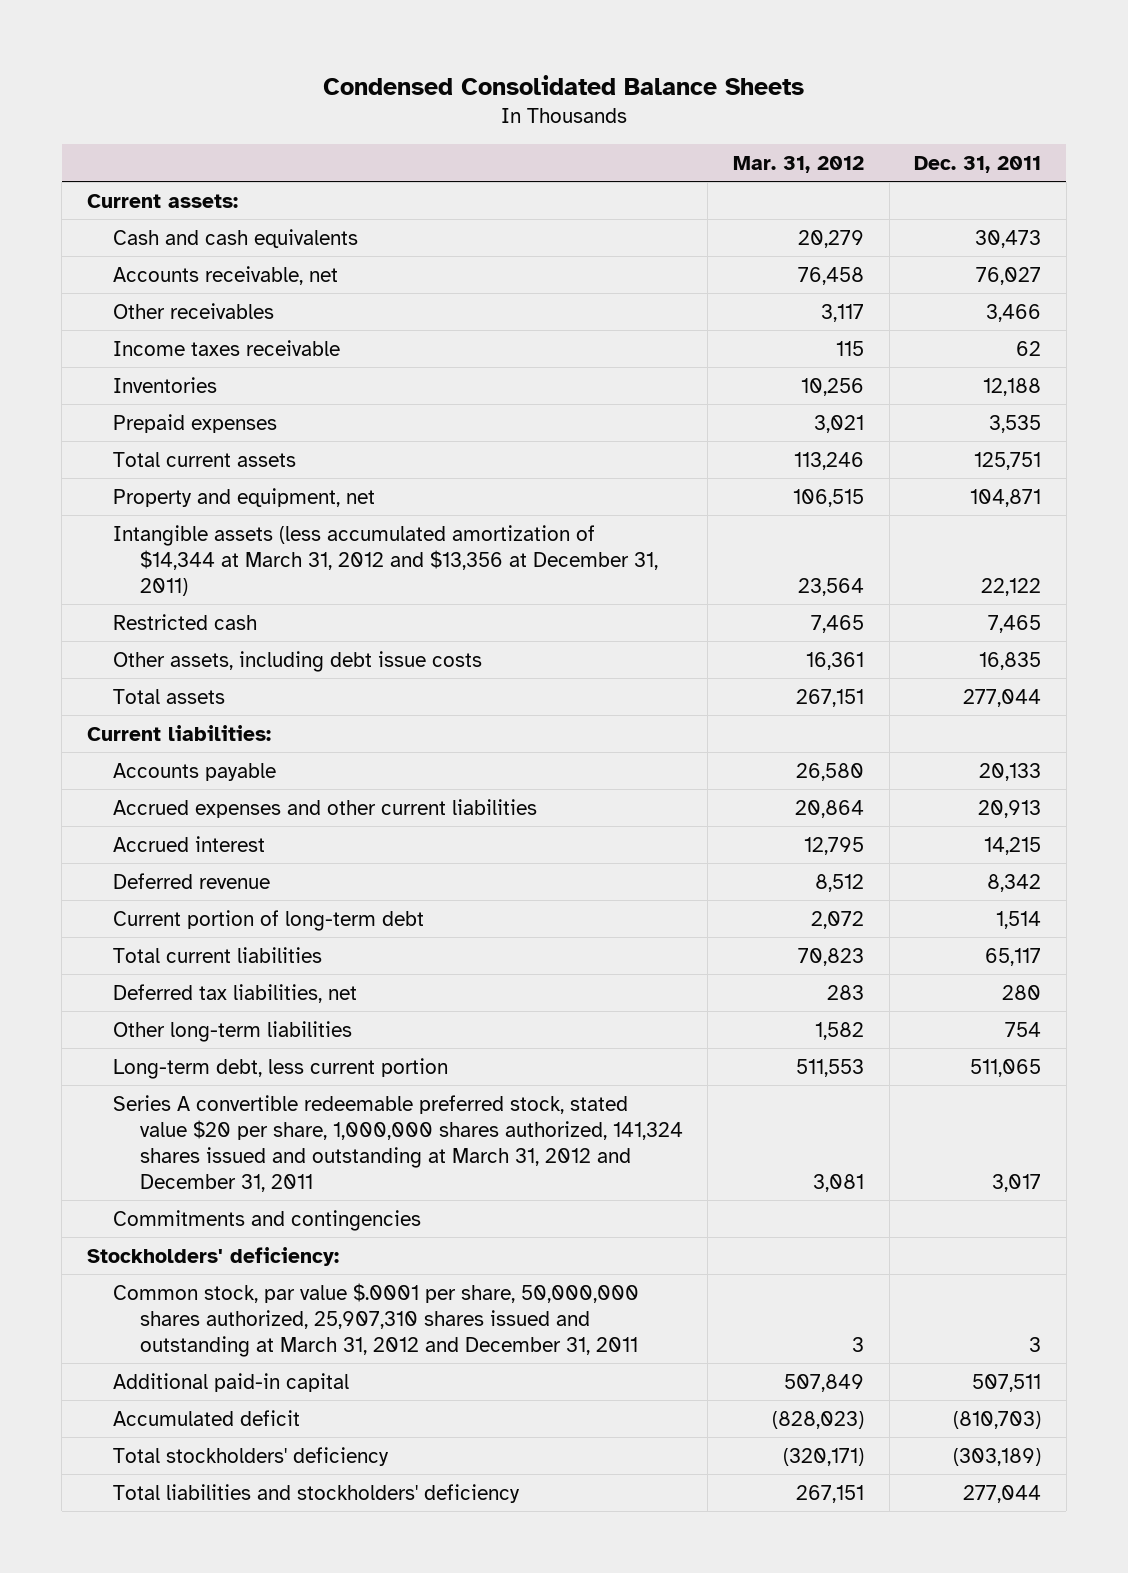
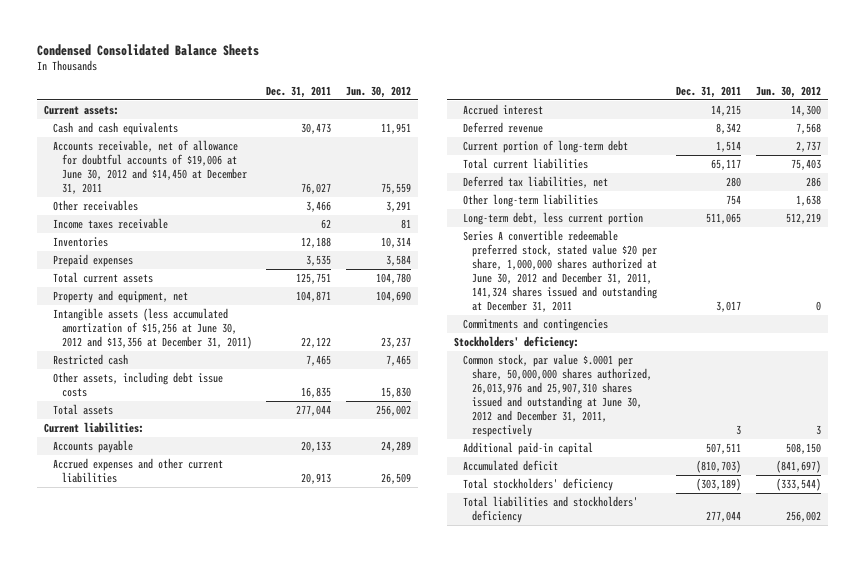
- | Mar. 31, 2012 | Dec. 31, 2011
+ | Dec. 31, 2011 | Jun. 30, 2012
- Accounts receivable, net | 76,458 | 76,027
+ Accounts receivable, net of allowance for doubtful accounts of $19,006 at June 30, 2012 and $14,450 at December 31, 2011 | 76,027 | 75,559
- Intangible assets (less accumulated amortization of $14,344 at March 31, 2012 and $13,356 at December 31, 2011) | 23,564 | 22,122
+ Intangible assets (less accumulated amortization of $15,256 at June 30, 2012 and $13,356 at December 31, 2011) | 22,122 | 23,237
- Series A convertible redeemable preferred stock, stated value $20 per share, 1,000,000 shares authorized, 141,324 shares issued and outstanding at March 31, 2012 and December 31, 2011 | 3,081 | 3,017
+ Series A convertible redeemable preferred stock, stated value $20 per share, 1,000,000 shares authorized at June 30, 2012 and December 31, 2011, 141,324 shares issued and outstanding at December 31, 2011 | 3,017 | 0
- Common stock, par value $.0001 per share, 50,000,000 shares authorized, 25,907,310 shares issued and outstanding at March 31, 2012 and December 31, 2011 | 3 | 3
+ Common stock, par value $.0001 per share, 50,000,000 shares authorized, 26,013,976 and 25,907,310 shares issued and outstanding at June 30, 2012 and December 31, 2011, respectively | 3 | 3

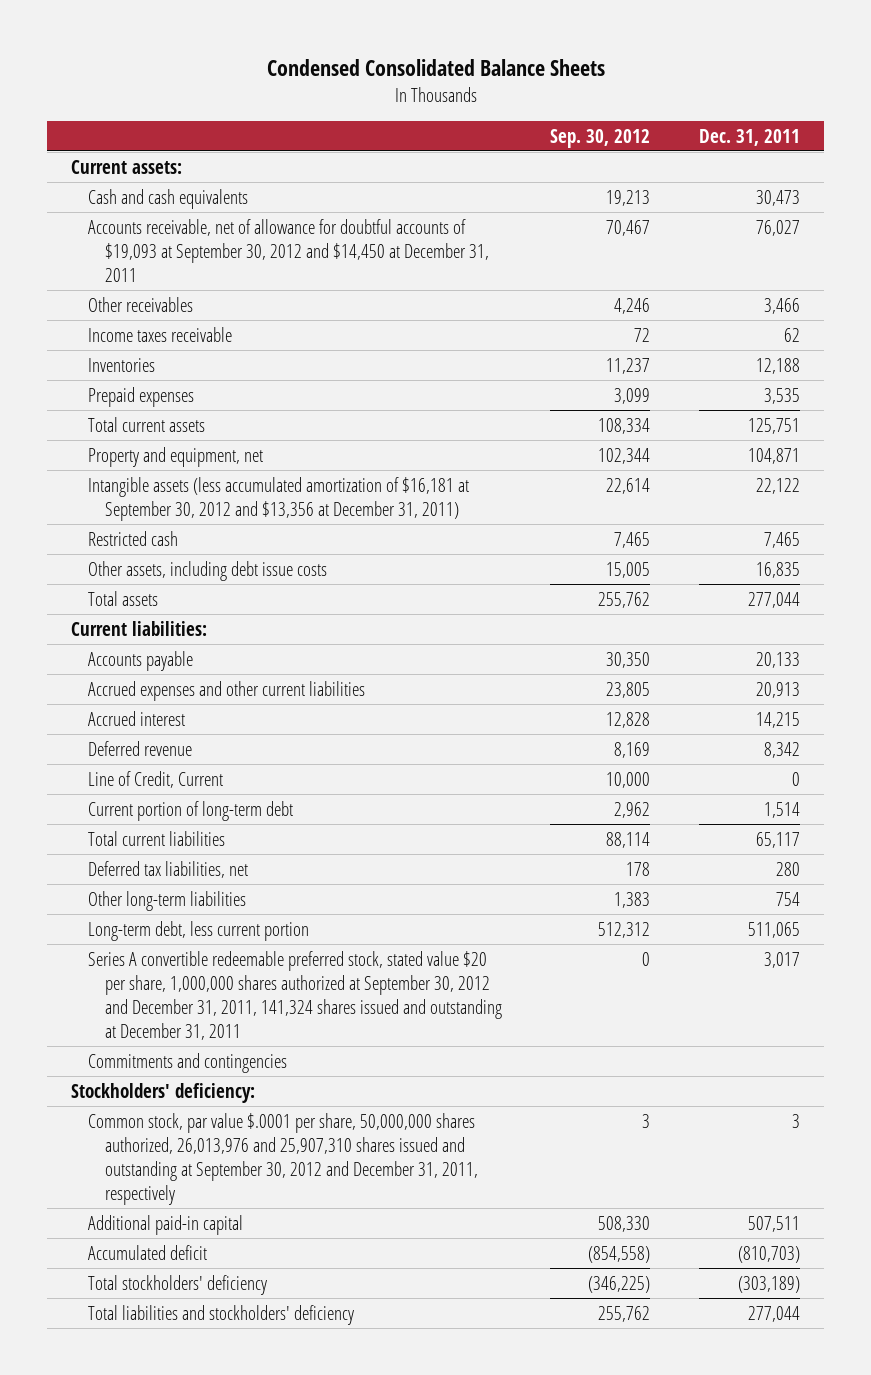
- | Dec. 31, 2011 | Jun. 30, 2012
+ | Sep. 30, 2012 | Dec. 31, 2011
- Accounts receivable, net of allowance for doubtful accounts of $19,006 at June 30, 2012 and $14,450 at December 31, 2011 | 76,027 | 75,559
+ Accounts receivable, net of allowance for doubtful accounts of $19,093 at September 30, 2012 and $14,450 at December 31, 2011 | 70,467 | 76,027
- Intangible assets (less accumulated amortization of $15,256 at June 30, 2012 and $13,356 at December 31, 2011) | 22,122 | 23,237
+ Intangible assets (less accumulated amortization of $16,181 at September 30, 2012 and $13,356 at December 31, 2011) | 22,614 | 22,122
+ Line of Credit, Current | 10,000 | 0
- Series A convertible redeemable preferred stock, stated value $20 per share, 1,000,000 shares authorized at June 30, 2012 and December 31, 2011, 141,324 shares issued and outstanding at December 31, 2011 | 3,017 | 0
+ Series A convertible redeemable preferred stock, stated value $20 per share, 1,000,000 shares authorized at September 30, 2012 and December 31, 2011, 141,324 shares issued and outstanding at December 31, 2011 | 0 | 3,017
- Common stock, par value $.0001 per share, 50,000,000 shares authorized, 26,013,976 and 25,907,310 shares issued and outstanding at June 30, 2012 and December 31, 2011, respectively | 3 | 3
+ Common stock, par value $.0001 per share, 50,000,000 shares authorized, 26,013,976 and 25,907,310 shares issued and outstanding at September 30, 2012 and December 31, 2011, respectively | 3 | 3

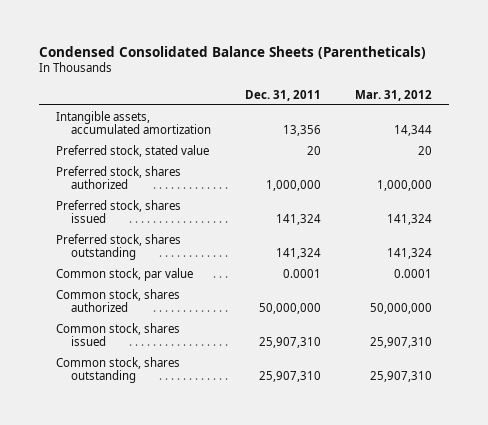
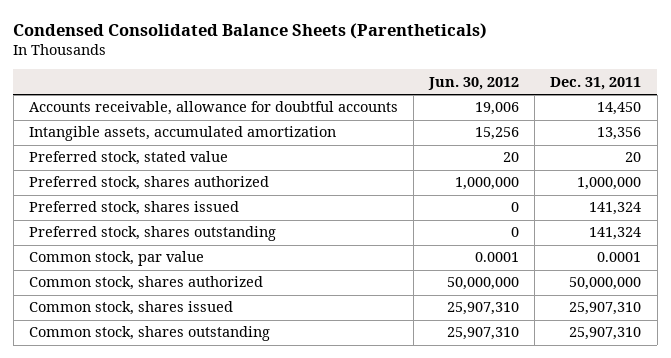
- | Dec. 31, 2011 | Mar. 31, 2012
+ | Jun. 30, 2012 | Dec. 31, 2011
+ Accounts receivable, allowance for doubtful accounts | 19,006 | 14,450

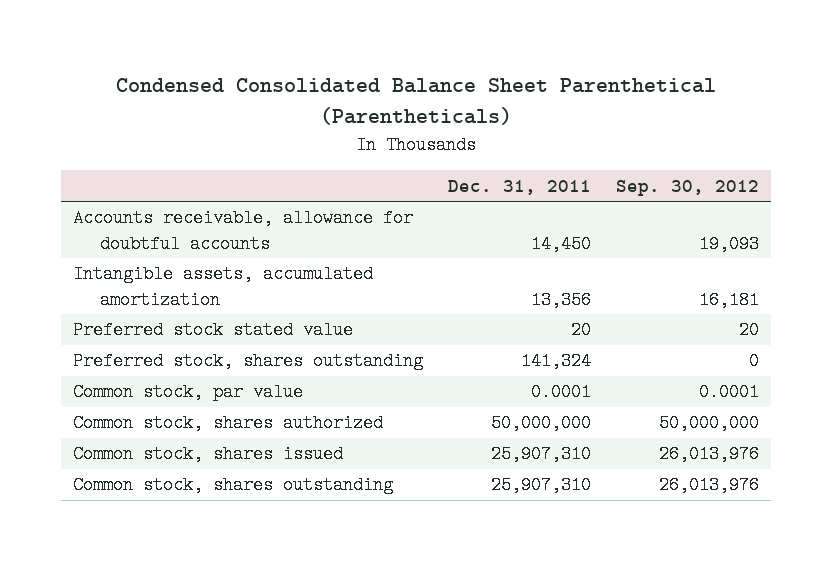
- Condensed Consolidated Balance Sheets (Parentheticals)
+ Condensed Consolidated Balance Sheet Parenthetical (Parentheticals)
- | Jun. 30, 2012 | Dec. 31, 2011
+ | Dec. 31, 2011 | Sep. 30, 2012
- Preferred stock, stated value | 20 | 20
- Preferred stock, shares authorized | 1,000,000 | 1,000,000
- Preferred stock, shares issued | 0 | 141,324
+ Preferred stock stated value | 20 | 20

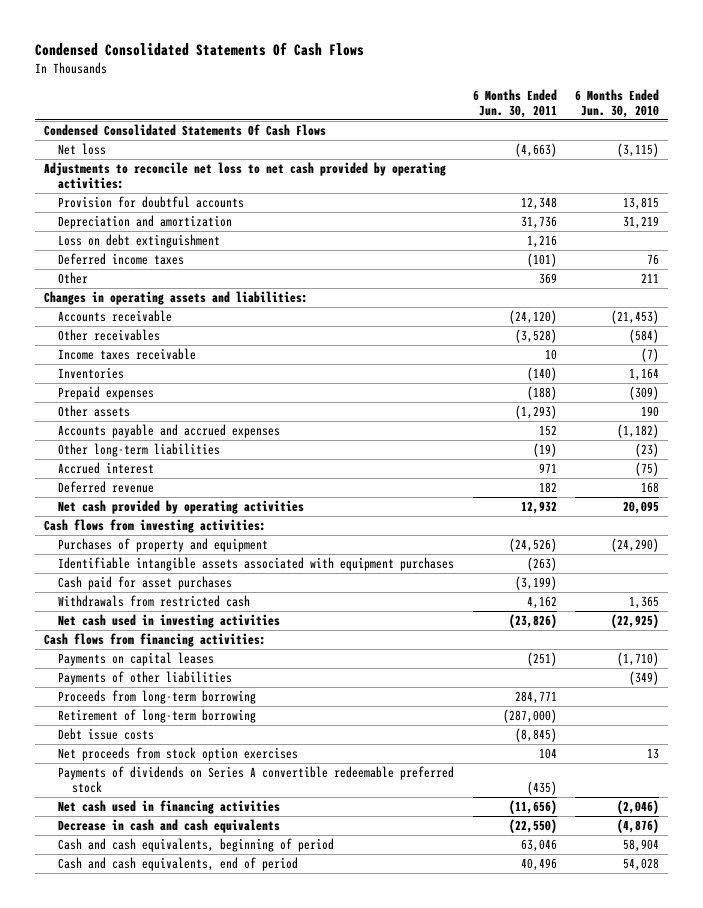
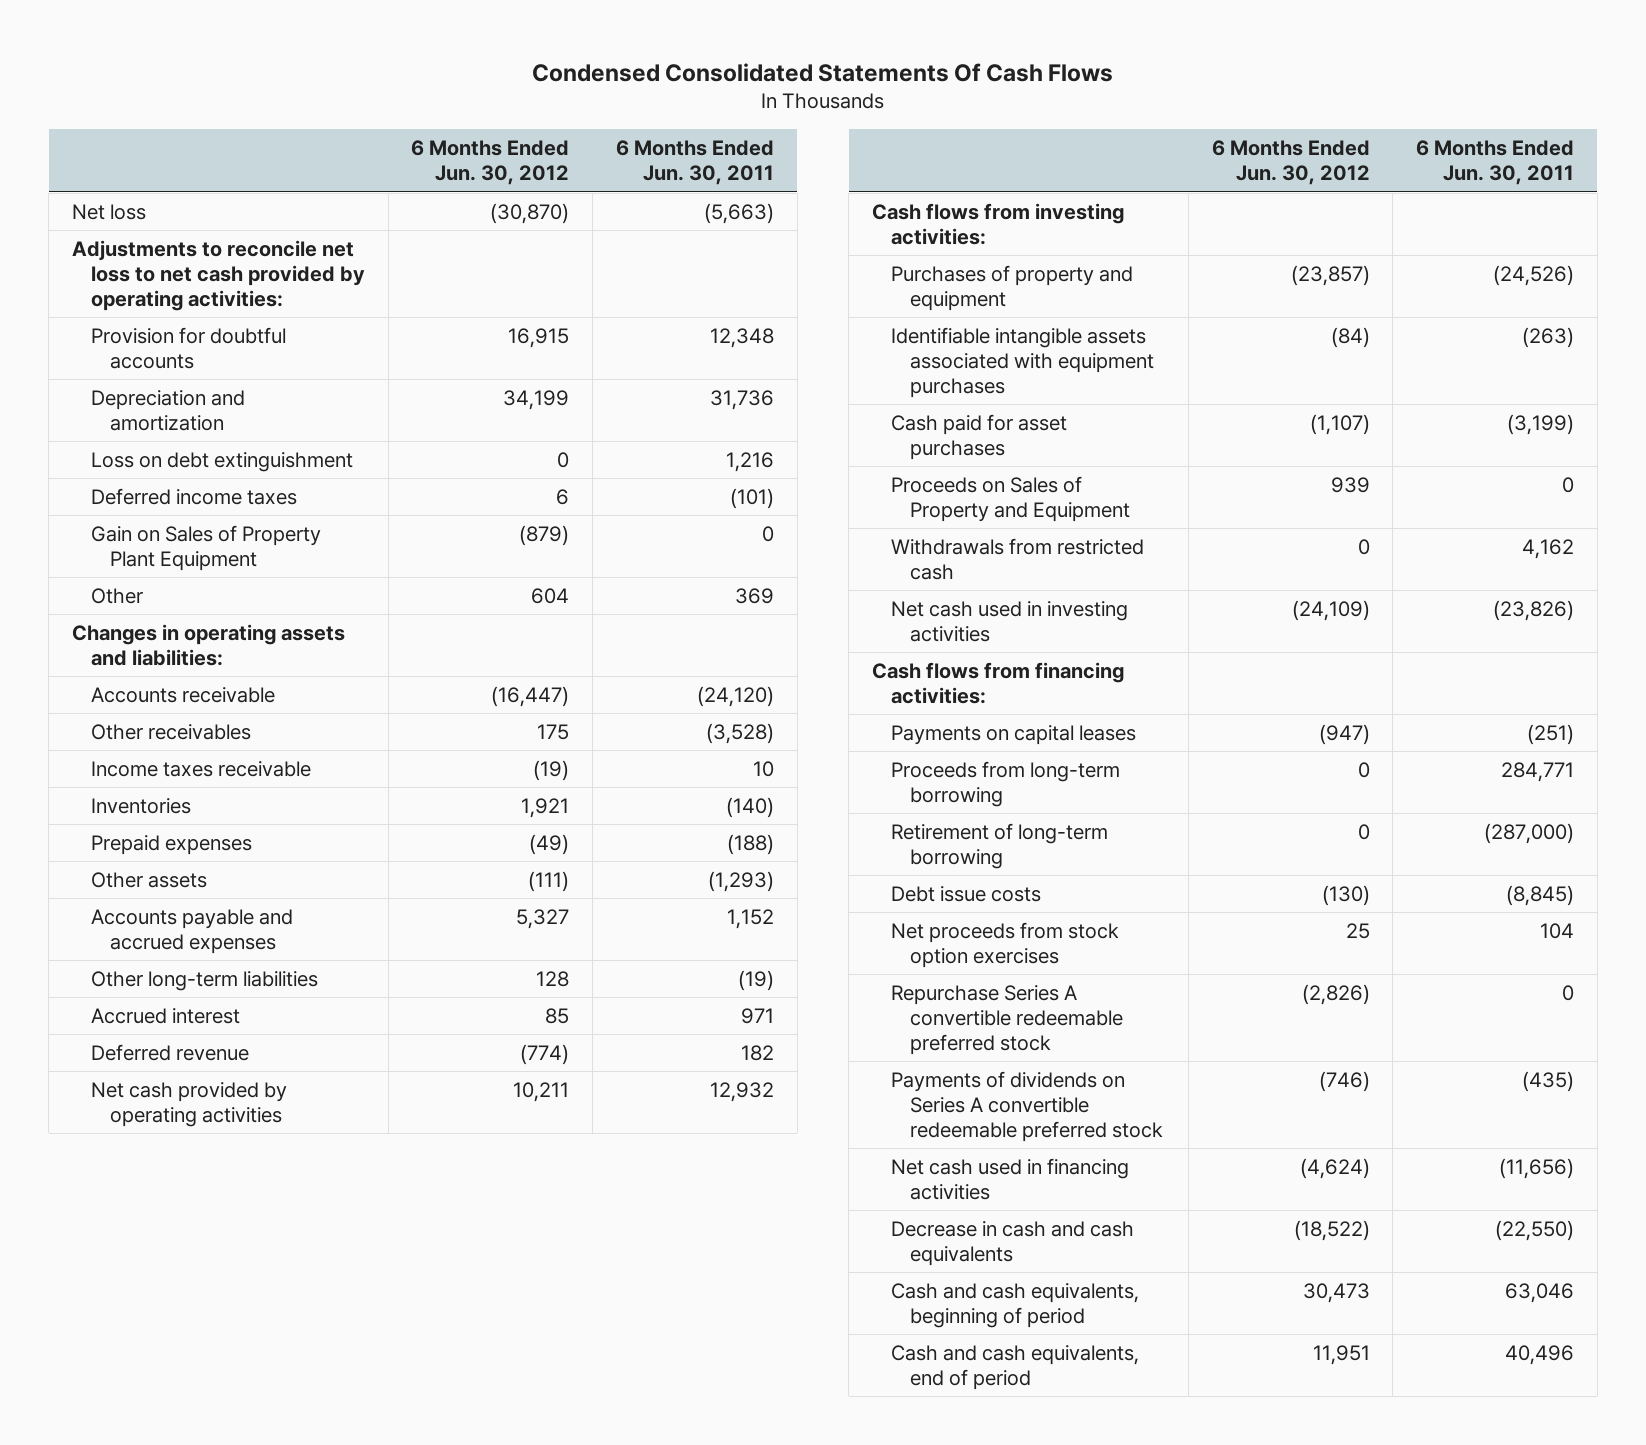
- | 6 Months Ended Jun. 30, 2011 | 6 Months Ended Jun. 30, 2010
+ | 6 Months Ended Jun. 30, 2012 | 6 Months Ended Jun. 30, 2011
- Condensed Consolidated Statements Of Cash Flows
- Net loss | (4,663) | (3,115)
+ Net loss | (30,870) | (5,663)
+ Gain on Sales of Property Plant Equipment | (879) | 0
- Accounts payable and accrued expenses | 152 | (1,182)
+ Accounts payable and accrued expenses | 5,327 | 1,152
+ Proceeds on Sales of Property and Equipment | 939 | 0
- Payments of other liabilities | | (349)
+ Repurchase Series A convertible redeemable preferred stock | (2,826) | 0

